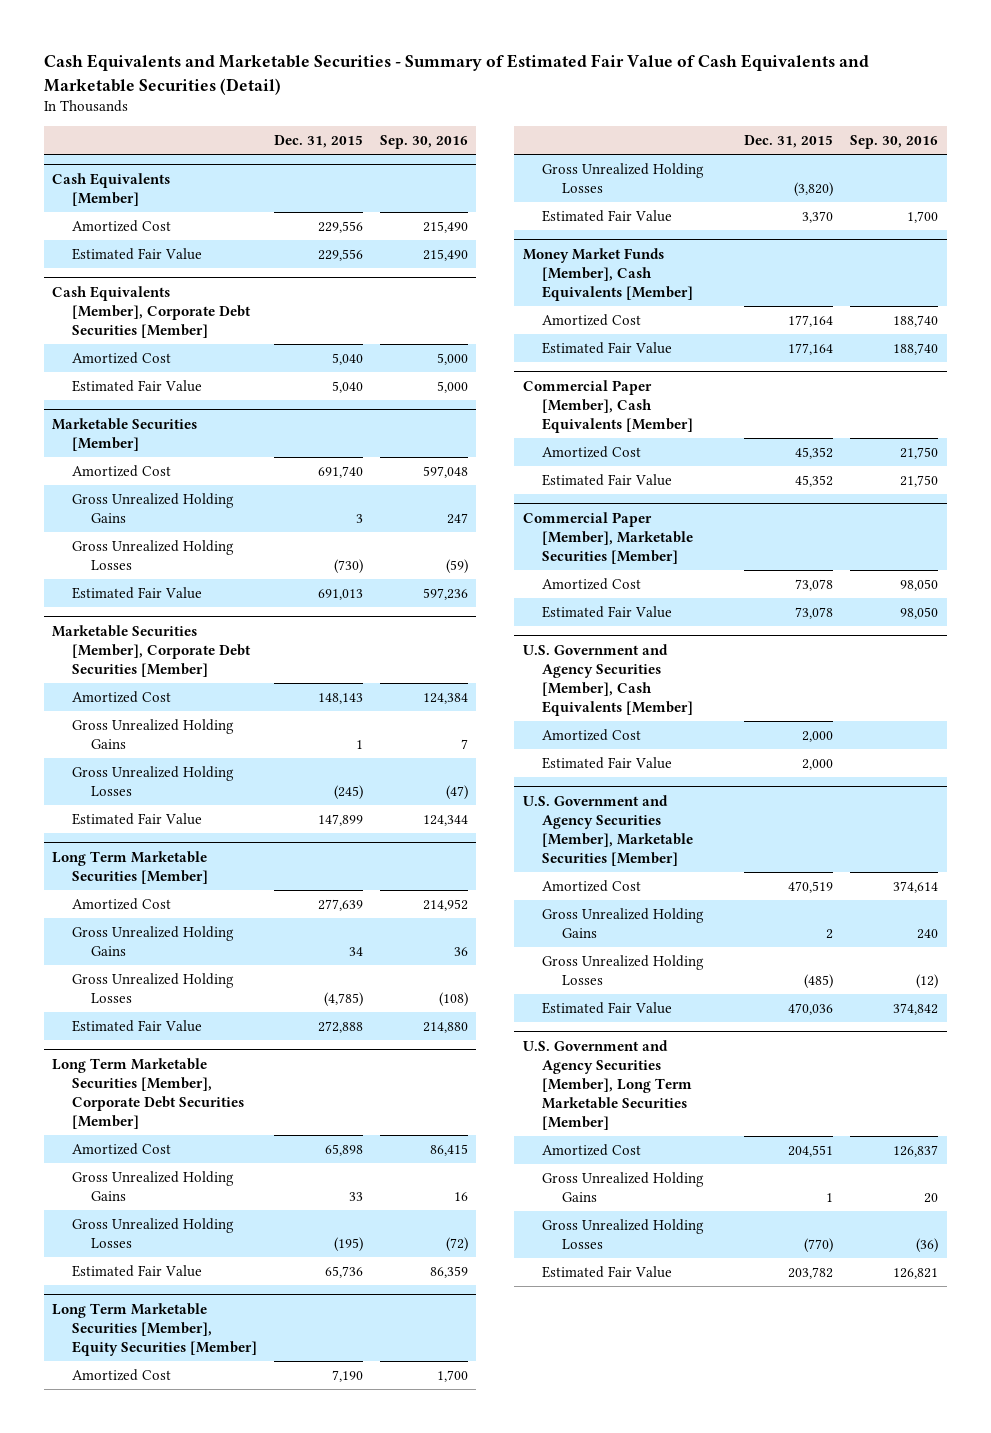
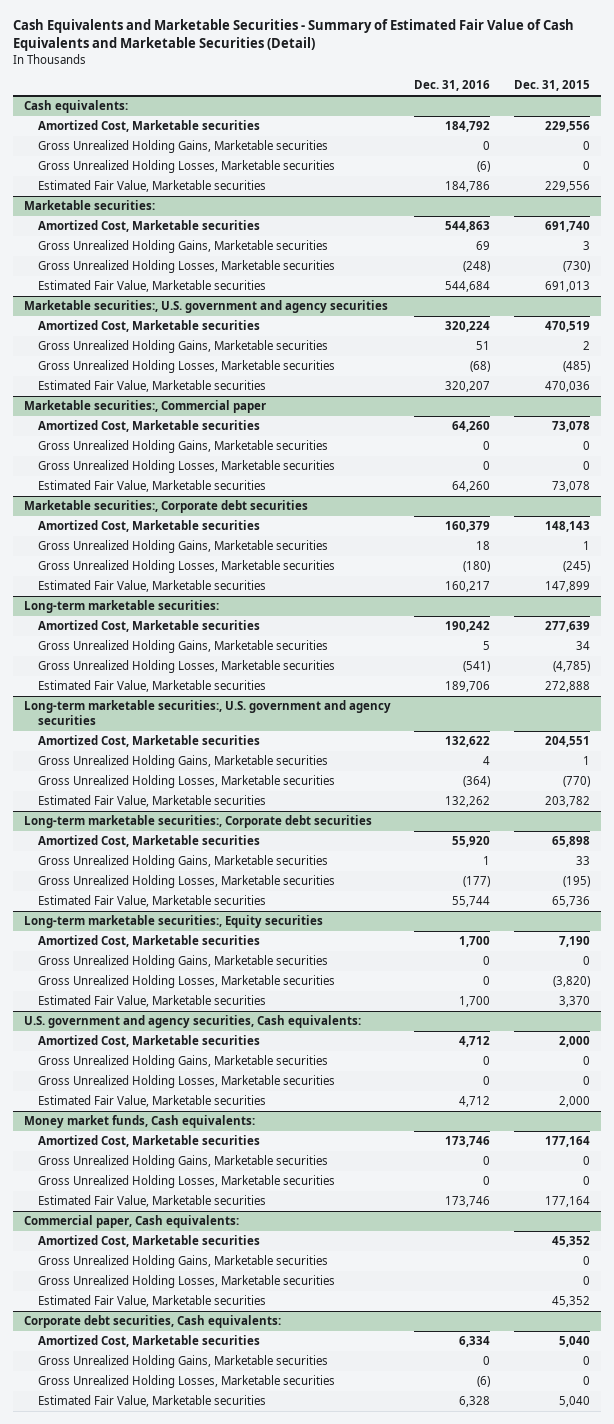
- | Dec. 31, 2015 | Sep. 30, 2016
+ | Dec. 31, 2016 | Dec. 31, 2015
- Cash Equivalents [Member]
- Amortized Cost | 229,556 | 215,490
- Estimated Fair Value | 229,556 | 215,490
- Cash Equivalents [Member], Corporate Debt Securities [Member]
- Amortized Cost | 5,040 | 5,000
- Estimated Fair Value | 5,040 | 5,000
- Marketable Securities [Member]
- Amortized Cost | 691,740 | 597,048
- Gross Unrealized Holding Gains | 3 | 247
- Gross Unrealized Holding Losses | (730) | (59)
- Estimated Fair Value | 691,013 | 597,236
- Marketable Securities [Member], Corporate Debt Securities [Member]
- Amortized Cost | 148,143 | 124,384
- Gross Unrealized Holding Gains | 1 | 7
- Gross Unrealized Holding Losses | (245) | (47)
- Estimated Fair Value | 147,899 | 124,344
- Long Term Marketable Securities [Member]
- Amortized Cost | 277,639 | 214,952
- Gross Unrealized Holding Gains | 34 | 36
- Gross Unrealized Holding Losses | (4,785) | (108)
- Estimated Fair Value | 272,888 | 214,880
- Long Term Marketable Securities [Member], Corporate Debt Securities [Member]
- Amortized Cost | 65,898 | 86,415
- Gross Unrealized Holding Gains | 33 | 16
- Gross Unrealized Holding Losses | (195) | (72)
- Estimated Fair Value | 65,736 | 86,359
- Long Term Marketable Securities [Member], Equity Securities [Member]
- Amortized Cost | 7,190 | 1,700
- Gross Unrealized Holding Losses | (3,820) |
- Estimated Fair Value | 3,370 | 1,700
- Money Market Funds [Member], Cash Equivalents [Member]
- Amortized Cost | 177,164 | 188,740
- Estimated Fair Value | 177,164 | 188,740
- Commercial Paper [Member], Cash Equivalents [Member]
- Amortized Cost | 45,352 | 21,750
- Estimated Fair Value | 45,352 | 21,750
- Commercial Paper [Member], Marketable Securities [Member]
- Amortized Cost | 73,078 | 98,050
- Estimated Fair Value | 73,078 | 98,050
- U.S. Government and Agency Securities [Member], Cash Equivalents [Member]
- Amortized Cost | 2,000 |
- Estimated Fair Value | 2,000 |
- U.S. Government and Agency Securities [Member], Marketable Securities [Member]
- Amortized Cost | 470,519 | 374,614
- Gross Unrealized Holding Gains | 2 | 240
- Gross Unrealized Holding Losses | (485) | (12)
- Estimated Fair Value | 470,036 | 374,842
- U.S. Government and Agency Securities [Member], Long Term Marketable Securities [Member]
- Amortized Cost | 204,551 | 126,837
- Gross Unrealized Holding Gains | 1 | 20
- Gross Unrealized Holding Losses | (770) | (36)
- Estimated Fair Value | 203,782 | 126,821
+ Cash equivalents:
+ Amortized Cost, Marketable securities | 184,792 | 229,556
+ Gross Unrealized Holding Gains, Marketable securities | 0 | 0
+ Gross Unrealized Holding Losses, Marketable securities | (6) | 0
+ Estimated Fair Value, Marketable securities | 184,786 | 229,556
+ Marketable securities:
+ Amortized Cost, Marketable securities | 544,863 | 691,740
+ Gross Unrealized Holding Gains, Marketable securities | 69 | 3
+ Gross Unrealized Holding Losses, Marketable securities | (248) | (730)
+ Estimated Fair Value, Marketable securities | 544,684 | 691,013
+ Marketable securities:, U.S. government and agency securities
+ Amortized Cost, Marketable securities | 320,224 | 470,519
+ Gross Unrealized Holding Gains, Marketable securities | 51 | 2
+ Gross Unrealized Holding Losses, Marketable securities | (68) | (485)
+ Estimated Fair Value, Marketable securities | 320,207 | 470,036
+ Marketable securities:, Commercial paper
+ Amortized Cost, Marketable securities | 64,260 | 73,078
+ Gross Unrealized Holding Gains, Marketable securities | 0 | 0
+ Gross Unrealized Holding Losses, Marketable securities | 0 | 0
+ Estimated Fair Value, Marketable securities | 64,260 | 73,078
+ Marketable securities:, Corporate debt securities
+ Amortized Cost, Marketable securities | 160,379 | 148,143
+ Gross Unrealized Holding Gains, Marketable securities | 18 | 1
+ Gross Unrealized Holding Losses, Marketable securities | (180) | (245)
+ Estimated Fair Value, Marketable securities | 160,217 | 147,899
+ Long-term marketable securities:
+ Amortized Cost, Marketable securities | 190,242 | 277,639
+ Gross Unrealized Holding Gains, Marketable securities | 5 | 34
+ Gross Unrealized Holding Losses, Marketable securities | (541) | (4,785)
+ Estimated Fair Value, Marketable securities | 189,706 | 272,888
+ Long-term marketable securities:, U.S. government and agency securities
+ Amortized Cost, Marketable securities | 132,622 | 204,551
+ Gross Unrealized Holding Gains, Marketable securities | 4 | 1
+ Gross Unrealized Holding Losses, Marketable securities | (364) | (770)
+ Estimated Fair Value, Marketable securities | 132,262 | 203,782
+ Long-term marketable securities:, Corporate debt securities
+ Amortized Cost, Marketable securities | 55,920 | 65,898
+ Gross Unrealized Holding Gains, Marketable securities | 1 | 33
+ Gross Unrealized Holding Losses, Marketable securities | (177) | (195)
+ Estimated Fair Value, Marketable securities | 55,744 | 65,736
+ Long-term marketable securities:, Equity securities
+ Amortized Cost, Marketable securities | 1,700 | 7,190
+ Gross Unrealized Holding Gains, Marketable securities | 0 | 0
+ Gross Unrealized Holding Losses, Marketable securities | 0 | (3,820)
+ Estimated Fair Value, Marketable securities | 1,700 | 3,370
+ U.S. government and agency securities, Cash equivalents:
+ Amortized Cost, Marketable securities | 4,712 | 2,000
+ Gross Unrealized Holding Gains, Marketable securities | 0 | 0
+ Gross Unrealized Holding Losses, Marketable securities | 0 | 0
+ Estimated Fair Value, Marketable securities | 4,712 | 2,000
+ Money market funds, Cash equivalents:
+ Amortized Cost, Marketable securities | 173,746 | 177,164
+ Gross Unrealized Holding Gains, Marketable securities | 0 | 0
+ Gross Unrealized Holding Losses, Marketable securities | 0 | 0
+ Estimated Fair Value, Marketable securities | 173,746 | 177,164
+ Commercial paper, Cash equivalents:
+ Amortized Cost, Marketable securities | | 45,352
+ Gross Unrealized Holding Gains, Marketable securities | | 0
+ Gross Unrealized Holding Losses, Marketable securities | | 0
+ Estimated Fair Value, Marketable securities | | 45,352
+ Corporate debt securities, Cash equivalents:
+ Amortized Cost, Marketable securities | 6,334 | 5,040
+ Gross Unrealized Holding Gains, Marketable securities | 0 | 0
+ Gross Unrealized Holding Losses, Marketable securities | (6) | 0
+ Estimated Fair Value, Marketable securities | 6,328 | 5,040

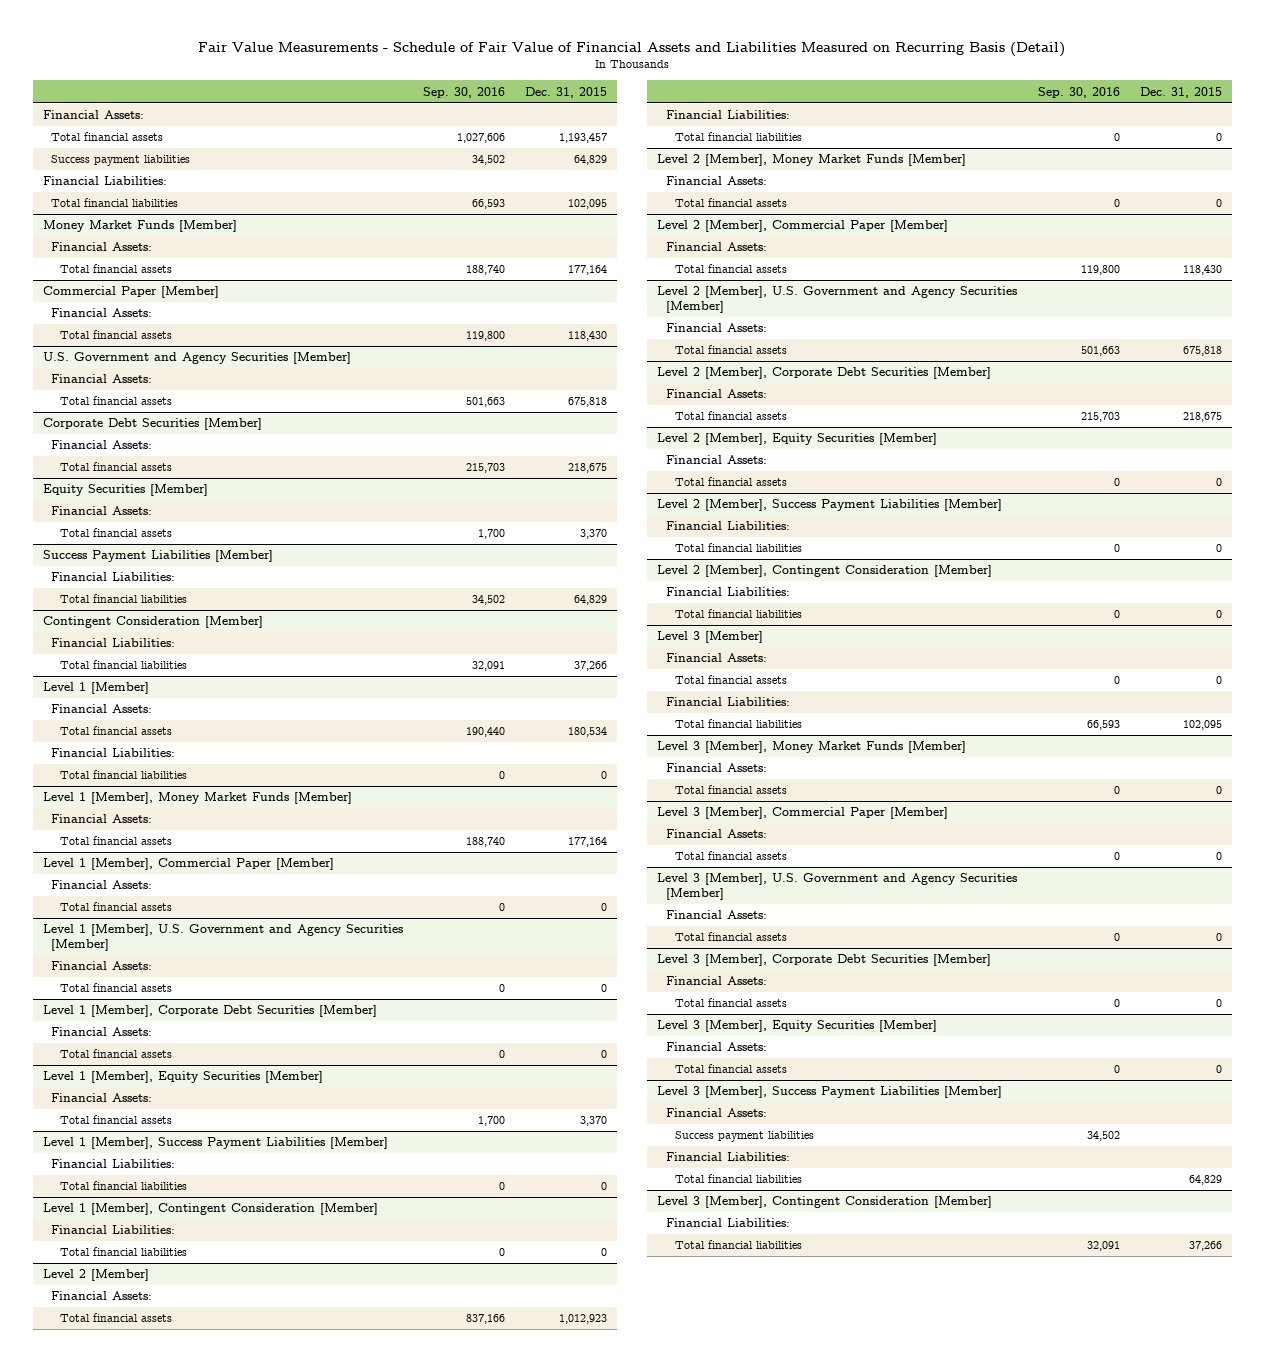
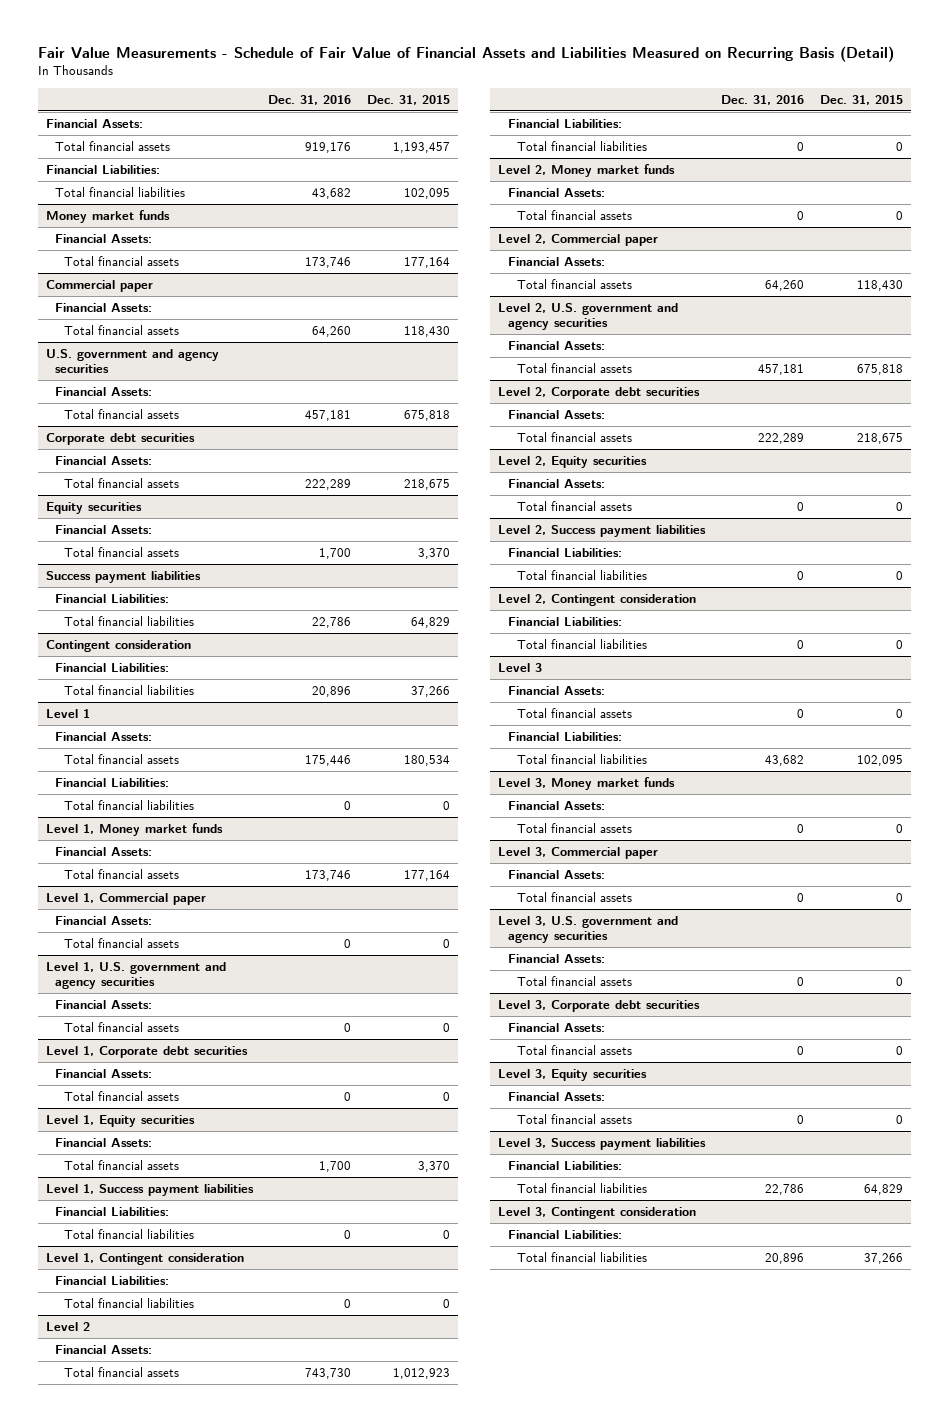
- | Sep. 30, 2016 | Dec. 31, 2015
+ | Dec. 31, 2016 | Dec. 31, 2015
- Success payment liabilities | 34,502 | 64,829
- Money Market Funds [Member]
+ Money market funds
- Commercial Paper [Member]
+ Commercial paper
- U.S. Government and Agency Securities [Member]
+ U.S. government and agency securities
- Corporate Debt Securities [Member]
+ Corporate debt securities
- Equity Securities [Member]
+ Equity securities
- Success Payment Liabilities [Member]
+ Success payment liabilities
- Contingent Consideration [Member]
+ Contingent consideration
- Level 1 [Member]
+ Level 1
- Level 1 [Member], Money Market Funds [Member]
+ Level 1, Money market funds
- Level 1 [Member], Commercial Paper [Member]
+ Level 1, Commercial paper
- Level 1 [Member], U.S. Government and Agency Securities [Member]
+ Level 1, U.S. government and agency securities
- Level 1 [Member], Corporate Debt Securities [Member]
+ Level 1, Corporate debt securities
- Level 1 [Member], Equity Securities [Member]
+ Level 1, Equity securities
- Level 1 [Member], Success Payment Liabilities [Member]
+ Level 1, Success payment liabilities
- Level 1 [Member], Contingent Consideration [Member]
+ Level 1, Contingent consideration
- Level 2 [Member]
+ Level 2
- Level 2 [Member], Money Market Funds [Member]
+ Level 2, Money market funds
- Level 2 [Member], Commercial Paper [Member]
+ Level 2, Commercial paper
- Level 2 [Member], U.S. Government and Agency Securities [Member]
+ Level 2, U.S. government and agency securities
- Level 2 [Member], Corporate Debt Securities [Member]
+ Level 2, Corporate debt securities
- Level 2 [Member], Equity Securities [Member]
+ Level 2, Equity securities
- Level 2 [Member], Success Payment Liabilities [Member]
+ Level 2, Success payment liabilities
- Level 2 [Member], Contingent Consideration [Member]
+ Level 2, Contingent consideration
- Level 3 [Member]
+ Level 3
- Level 3 [Member], Money Market Funds [Member]
+ Level 3, Money market funds
- Level 3 [Member], Commercial Paper [Member]
+ Level 3, Commercial paper
- Level 3 [Member], U.S. Government and Agency Securities [Member]
+ Level 3, U.S. government and agency securities
- Level 3 [Member], Corporate Debt Securities [Member]
+ Level 3, Corporate debt securities
- Level 3 [Member], Equity Securities [Member]
+ Level 3, Equity securities
- Level 3 [Member], Success Payment Liabilities [Member]
- Financial Assets:
- Success payment liabilities | 34,502 |
+ Level 3, Success payment liabilities
- Level 3 [Member], Contingent Consideration [Member]
+ Level 3, Contingent consideration

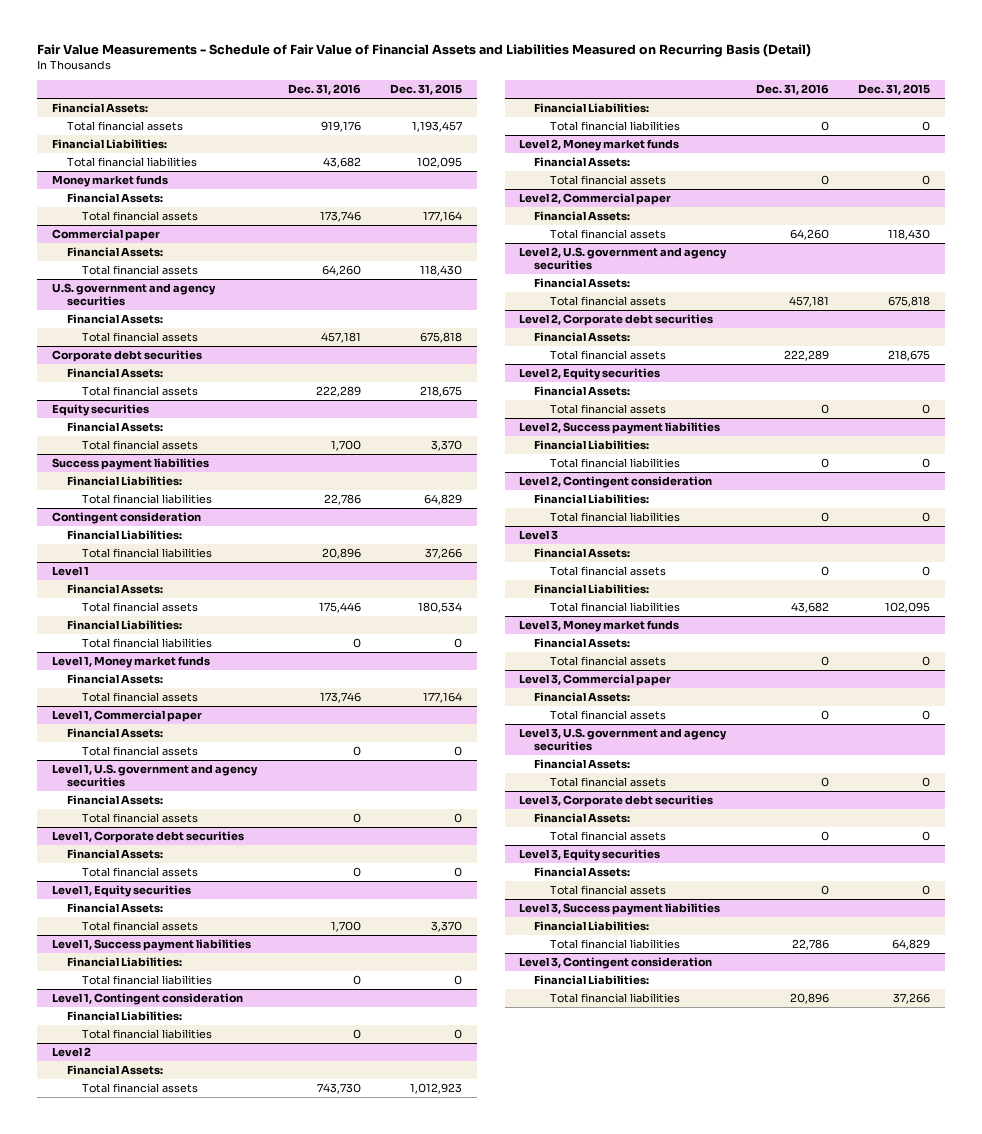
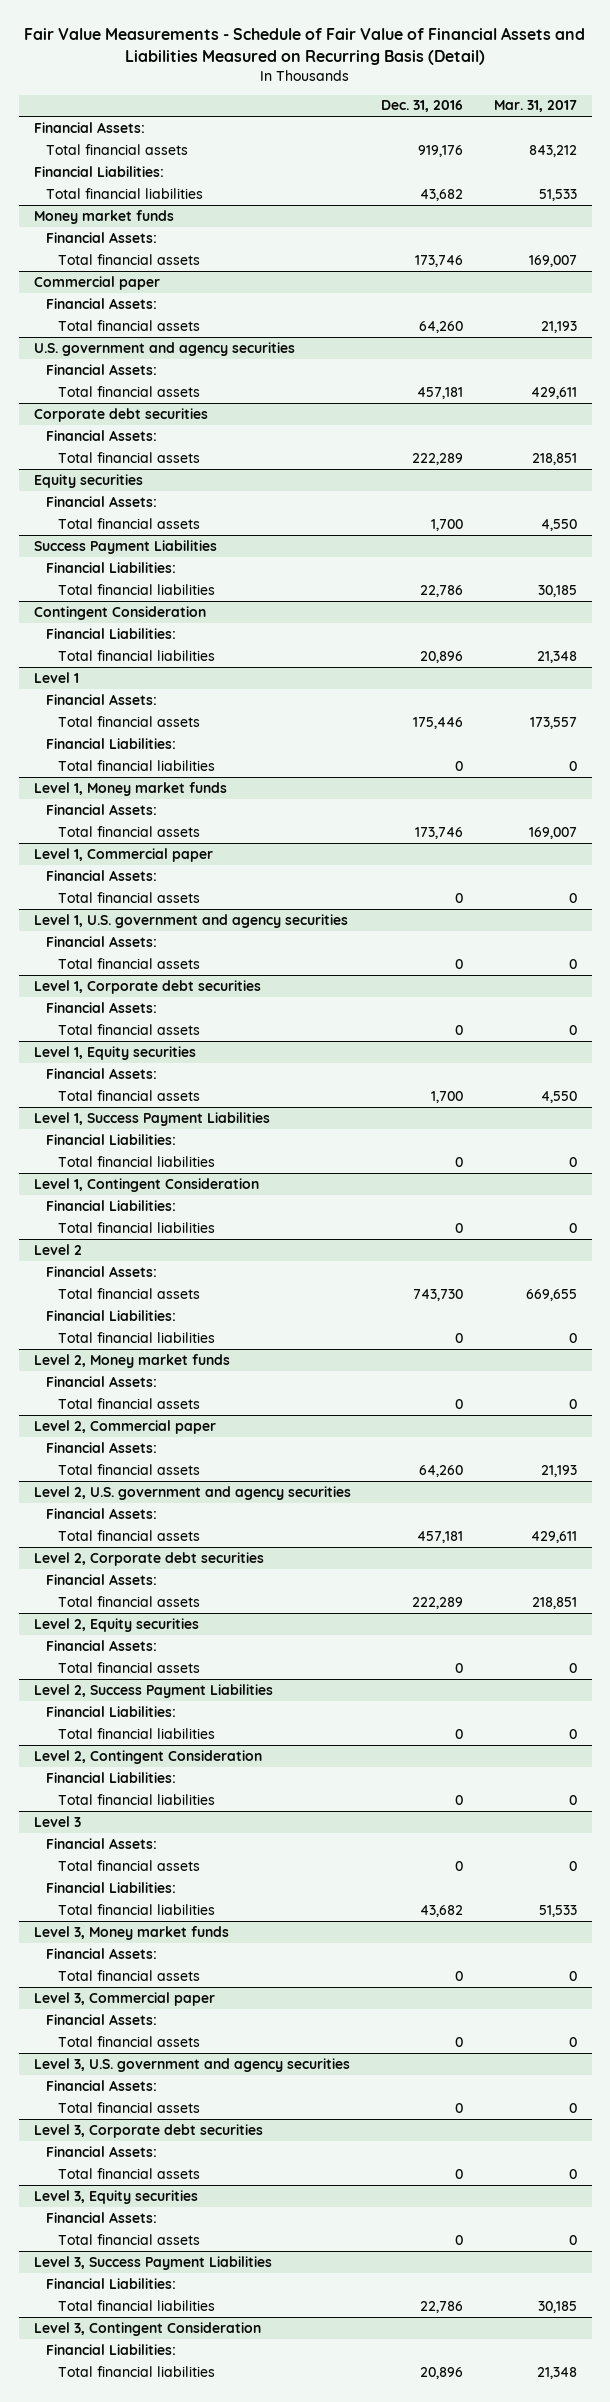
- | Dec. 31, 2016 | Dec. 31, 2015
+ | Dec. 31, 2016 | Mar. 31, 2017
- Success payment liabilities
+ Success Payment Liabilities
- Contingent consideration
+ Contingent Consideration
- Level 1, Success payment liabilities
+ Level 1, Success Payment Liabilities
- Level 1, Contingent consideration
+ Level 1, Contingent Consideration
- Level 2, Success payment liabilities
+ Level 2, Success Payment Liabilities
- Level 2, Contingent consideration
+ Level 2, Contingent Consideration
- Level 3, Success payment liabilities
+ Level 3, Success Payment Liabilities
- Level 3, Contingent consideration
+ Level 3, Contingent Consideration

